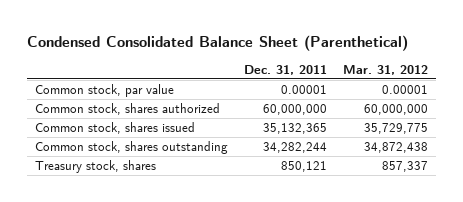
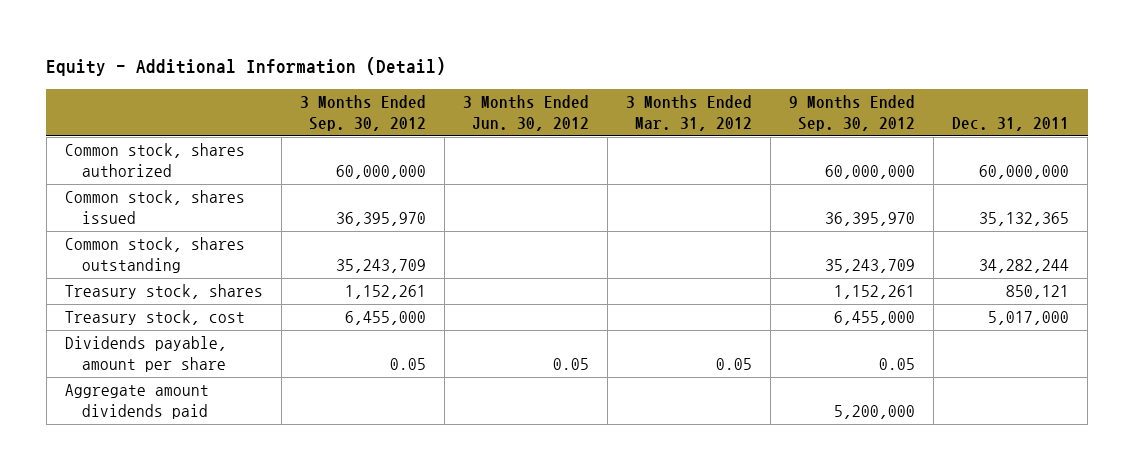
- Condensed Consolidated Balance Sheet (Parenthetical)
+ Equity - Additional Information (Detail)
- | Dec. 31, 2011 | Mar. 31, 2012
+ | 3 Months Ended Sep. 30, 2012 | 3 Months Ended Jun. 30, 2012 | 3 Months Ended Mar. 31, 2012 | 9 Months Ended Sep. 30, 2012 | Dec. 31, 2011
- Common stock, par value | 0.00001 | 0.00001
+ Treasury stock, cost | 6,455,000 | | | 6,455,000 | 5,017,000
+ Dividends payable, amount per share | 0.05 | 0.05 | 0.05 | 0.05 |
+ Aggregate amount dividends paid | | | | 5,200,000 |

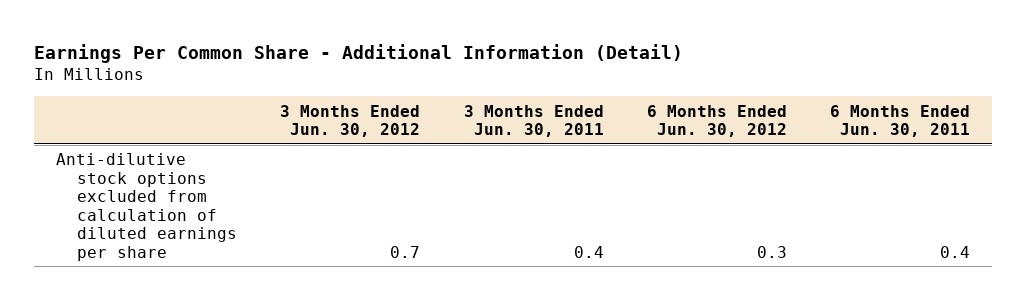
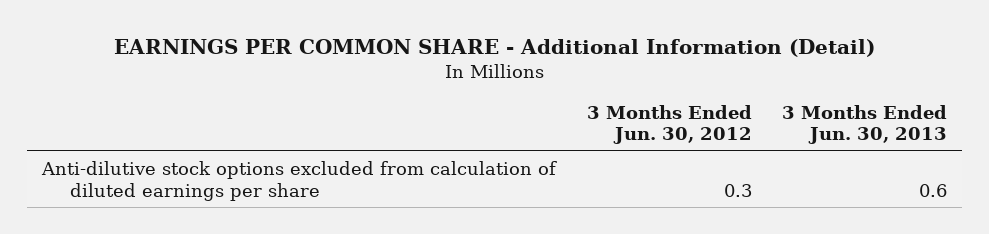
- Earnings Per Common Share - Additional Information (Detail)
+ EARNINGS PER COMMON SHARE - Additional Information (Detail)
- | 3 Months Ended Jun. 30, 2012 | 3 Months Ended Jun. 30, 2011 | 6 Months Ended Jun. 30, 2012 | 6 Months Ended Jun. 30, 2011
+ | 3 Months Ended Jun. 30, 2012 | 3 Months Ended Jun. 30, 2013
- Anti-dilutive stock options excluded from calculation of diluted earnings per share | 0.7 | 0.4 | 0.3 | 0.4
+ Anti-dilutive stock options excluded from calculation of diluted earnings per share | 0.3 | 0.6

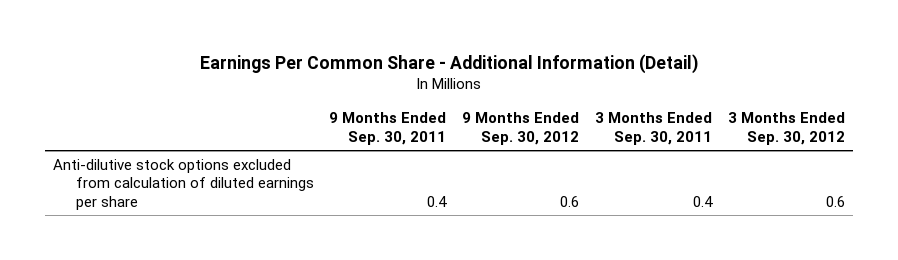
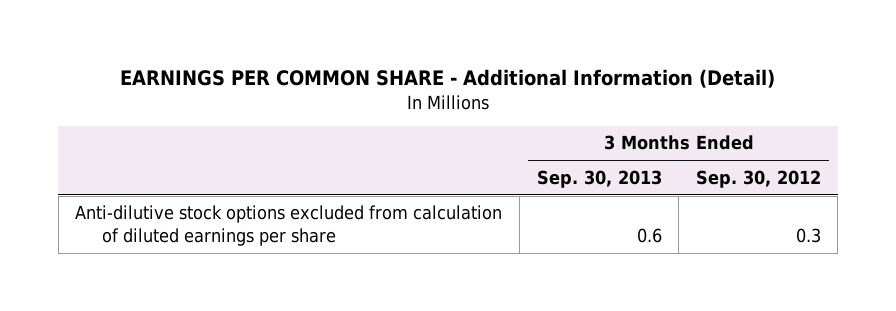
- Earnings Per Common Share - Additional Information (Detail)
+ EARNINGS PER COMMON SHARE - Additional Information (Detail)
- | 9 Months Ended Sep. 30, 2011 | 9 Months Ended Sep. 30, 2012 | 3 Months Ended Sep. 30, 2011 | 3 Months Ended Sep. 30, 2012
+ | 3 Months Ended Sep. 30, 2013 | 3 Months Ended Sep. 30, 2012
- Anti-dilutive stock options excluded from calculation of diluted earnings per share | 0.4 | 0.6 | 0.4 | 0.6
+ Anti-dilutive stock options excluded from calculation of diluted earnings per share | 0.6 | 0.3

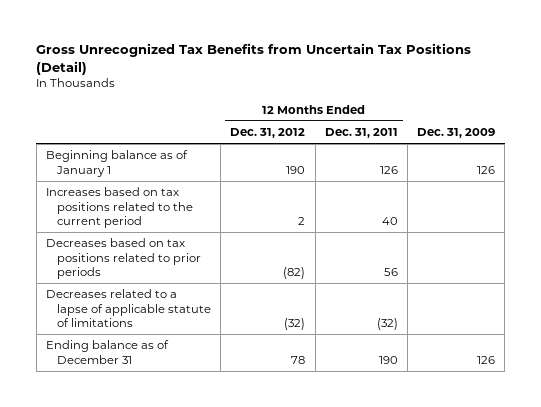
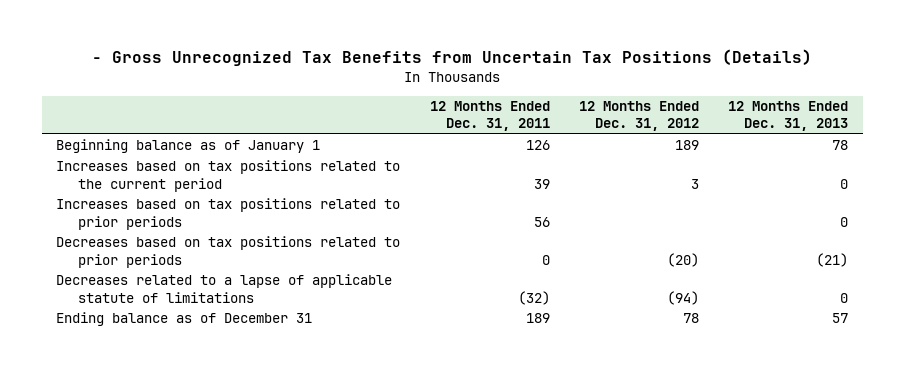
- Gross Unrecognized Tax Benefits from Uncertain Tax Positions (Detail)
+ - Gross Unrecognized Tax Benefits from Uncertain Tax Positions (Details)
- | 12 Months Ended Dec. 31, 2012 | 12 Months Ended Dec. 31, 2011 | Dec. 31, 2009
+ | 12 Months Ended Dec. 31, 2011 | 12 Months Ended Dec. 31, 2012 | 12 Months Ended Dec. 31, 2013
- Beginning balance as of January 1 | 190 | 126 | 126
- Increases based on tax positions related to the current period | 2 | 40 |
- Decreases based on tax positions related to prior periods | (82) | 56 |
- Decreases related to a lapse of applicable statute of limitations | (32) | (32) |
- Ending balance as of December 31 | 78 | 190 | 126
+ Beginning balance as of January 1 | 126 | 189 | 78
+ Increases based on tax positions related to the current period | 39 | 3 | 0
+ Increases based on tax positions related to prior periods | 56 | | 0
+ Decreases based on tax positions related to prior periods | 0 | (20) | (21)
+ Decreases related to a lapse of applicable statute of limitations | (32) | (94) | 0
+ Ending balance as of December 31 | 189 | 78 | 57

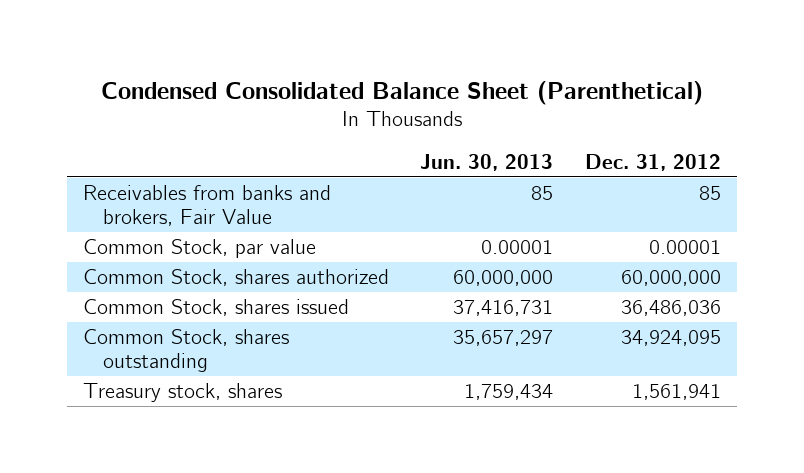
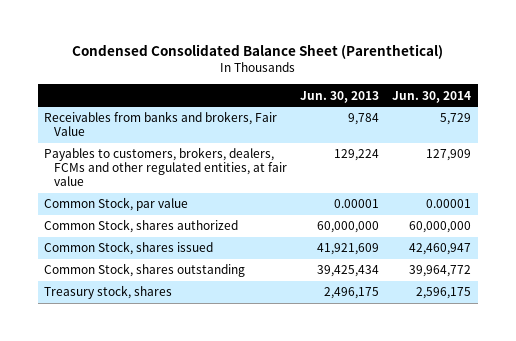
- | Jun. 30, 2013 | Dec. 31, 2012
+ | Jun. 30, 2013 | Jun. 30, 2014
- Receivables from banks and brokers, Fair Value | 85 | 85
+ Receivables from banks and brokers, Fair Value | 9,784 | 5,729
+ Payables to customers, brokers, dealers, FCMs and other regulated entities, at fair value | 129,224 | 127,909
- Common Stock, shares issued | 37,416,731 | 36,486,036
- Common Stock, shares outstanding | 35,657,297 | 34,924,095
- Treasury stock, shares | 1,759,434 | 1,561,941
+ Common Stock, shares issued | 41,921,609 | 42,460,947
+ Common Stock, shares outstanding | 39,425,434 | 39,964,772
+ Treasury stock, shares | 2,496,175 | 2,596,175

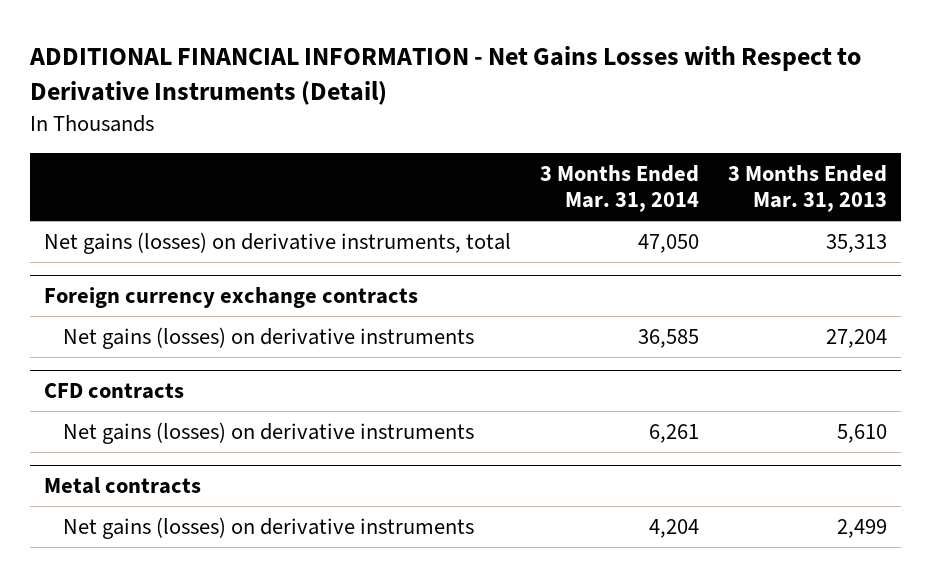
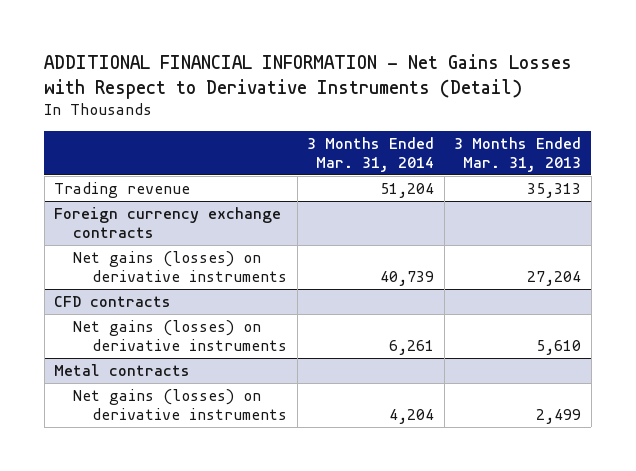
- Net gains (losses) on derivative instruments, total | 47,050 | 35,313
+ Trading revenue | 51,204 | 35,313
@ Foreign currency exchange contracts
- Net gains (losses) on derivative instruments | 36,585 | 27,204
+ Net gains (losses) on derivative instruments | 40,739 | 27,204

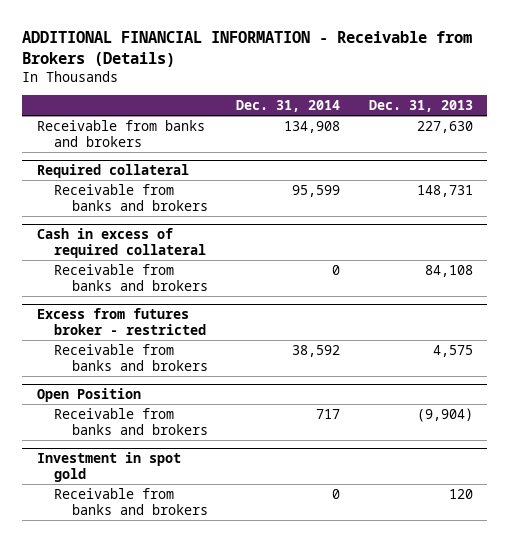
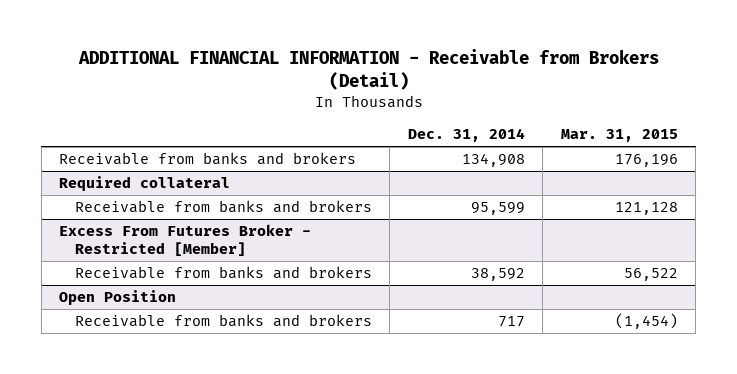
- ADDITIONAL FINANCIAL INFORMATION - Receivable from Brokers (Details)
+ ADDITIONAL FINANCIAL INFORMATION - Receivable from Brokers (Detail)
- | Dec. 31, 2014 | Dec. 31, 2013
+ | Dec. 31, 2014 | Mar. 31, 2015
- Cash in excess of required collateral
- Receivable from banks and brokers | 0 | 84,108
- Excess from futures broker - restricted
+ Excess From Futures Broker - Restricted [Member]
- Investment in spot gold
- Receivable from banks and brokers | 0 | 120

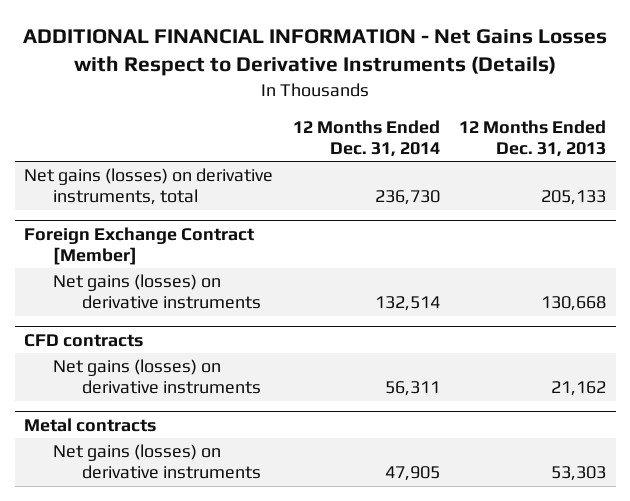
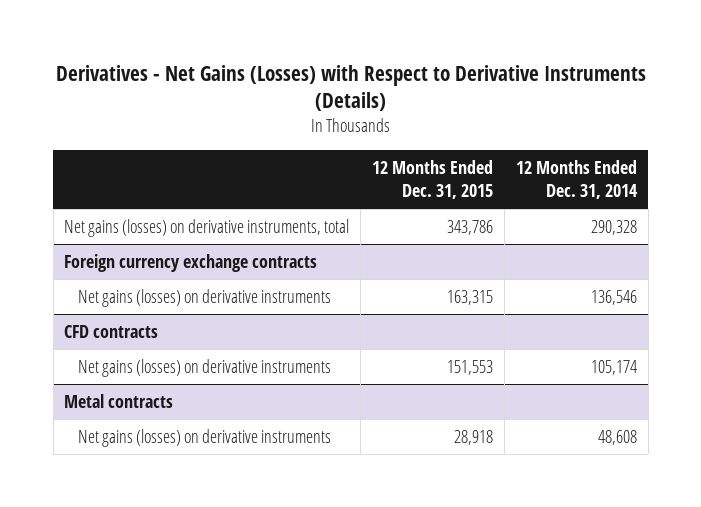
- ADDITIONAL FINANCIAL INFORMATION - Net Gains Losses with Respect to Derivative Instruments (Details)
+ Derivatives - Net Gains (Losses) with Respect to Derivative Instruments (Details)
- | 12 Months Ended Dec. 31, 2014 | 12 Months Ended Dec. 31, 2013
+ | 12 Months Ended Dec. 31, 2015 | 12 Months Ended Dec. 31, 2014
- Net gains (losses) on derivative instruments, total | 236,730 | 205,133
- Foreign Exchange Contract [Member]
- Net gains (losses) on derivative instruments | 132,514 | 130,668
+ Net gains (losses) on derivative instruments, total | 343,786 | 290,328
+ Foreign currency exchange contracts
+ Net gains (losses) on derivative instruments | 163,315 | 136,546
@ CFD contracts
- Net gains (losses) on derivative instruments | 56,311 | 21,162
+ Net gains (losses) on derivative instruments | 151,553 | 105,174
@ Metal contracts
- Net gains (losses) on derivative instruments | 47,905 | 53,303
+ Net gains (losses) on derivative instruments | 28,918 | 48,608

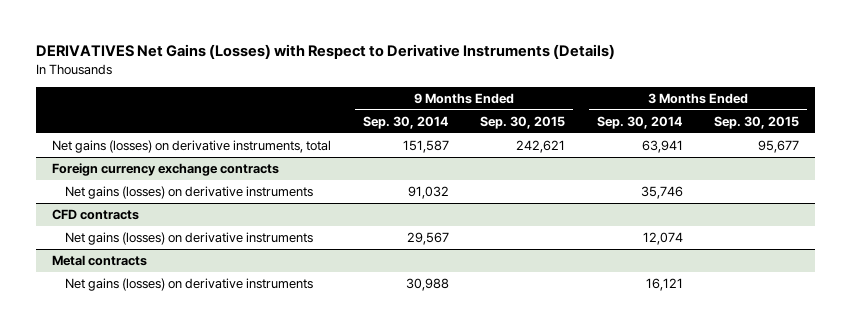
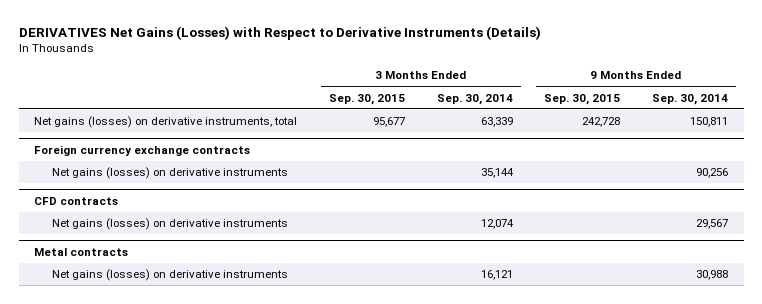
- | 9 Months Ended Sep. 30, 2014 | 9 Months Ended Sep. 30, 2015 | 3 Months Ended Sep. 30, 2014 | 3 Months Ended Sep. 30, 2015
+ | 3 Months Ended Sep. 30, 2015 | 3 Months Ended Sep. 30, 2014 | 9 Months Ended Sep. 30, 2015 | 9 Months Ended Sep. 30, 2014
- Net gains (losses) on derivative instruments, total | 151,587 | 242,621 | 63,941 | 95,677
+ Net gains (losses) on derivative instruments, total | 95,677 | 63,339 | 242,728 | 150,811
@ Foreign currency exchange contracts
- Net gains (losses) on derivative instruments | 91,032 | | 35,746 |
+ Net gains (losses) on derivative instruments | | 35,144 | | 90,256

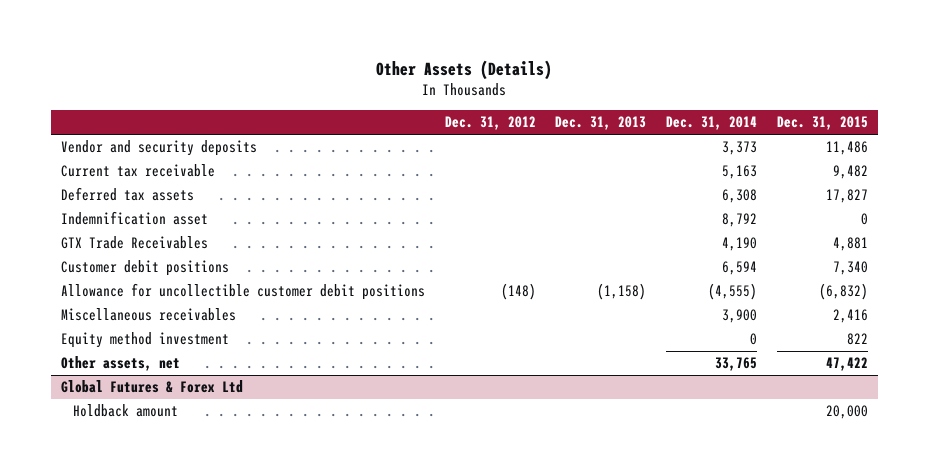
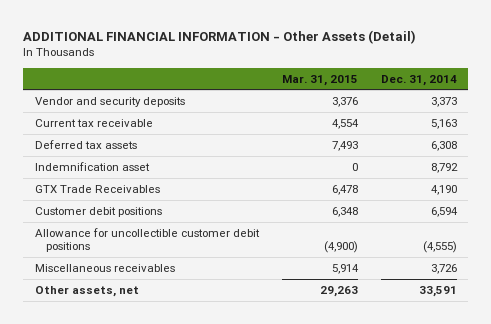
- Other Assets (Details)
+ ADDITIONAL FINANCIAL INFORMATION - Other Assets (Detail)
- | Dec. 31, 2012 | Dec. 31, 2013 | Dec. 31, 2014 | Dec. 31, 2015
+ | Mar. 31, 2015 | Dec. 31, 2014
- Miscellaneous receivables | | | 3,900 | 2,416
- Equity method investment | | | 0 | 822
- Other assets, net | | | 33,765 | 47,422
- Global Futures & Forex Ltd
- Holdback amount | | | | 20,000
+ Miscellaneous receivables | 5,914 | 3,726
+ Other assets, net | 29,263 | 33,591

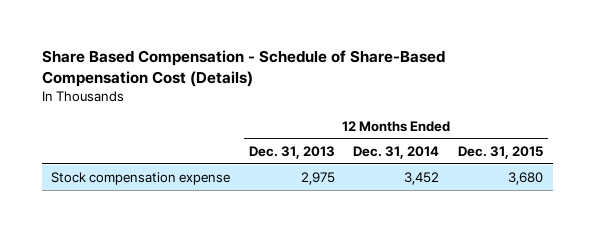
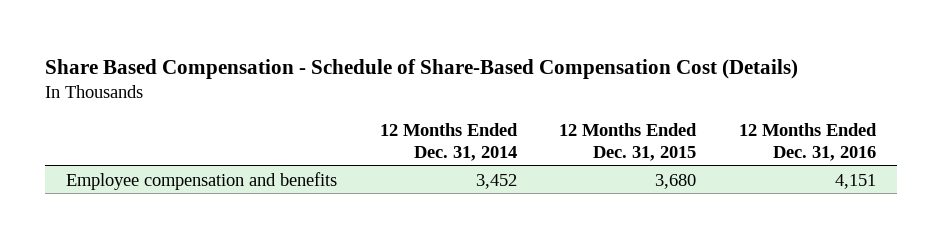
- | 12 Months Ended Dec. 31, 2013 | 12 Months Ended Dec. 31, 2014 | 12 Months Ended Dec. 31, 2015
+ | 12 Months Ended Dec. 31, 2014 | 12 Months Ended Dec. 31, 2015 | 12 Months Ended Dec. 31, 2016
- Stock compensation expense | 2,975 | 3,452 | 3,680
+ Employee compensation and benefits | 3,452 | 3,680 | 4,151

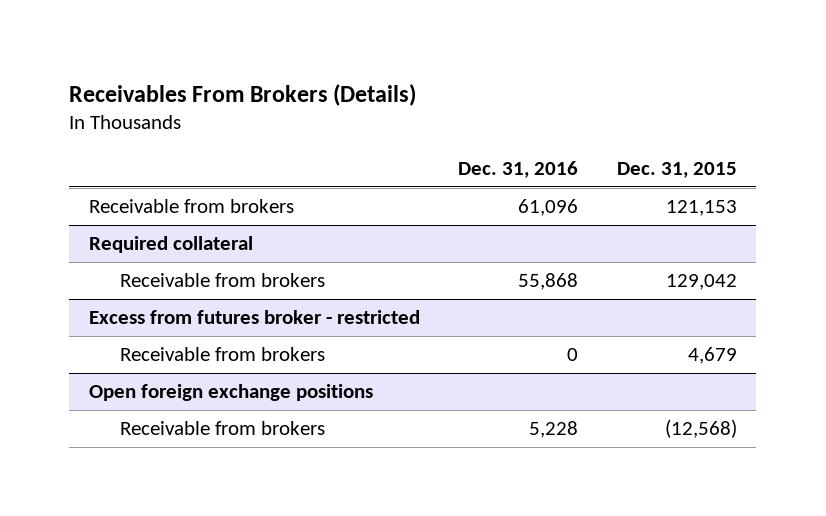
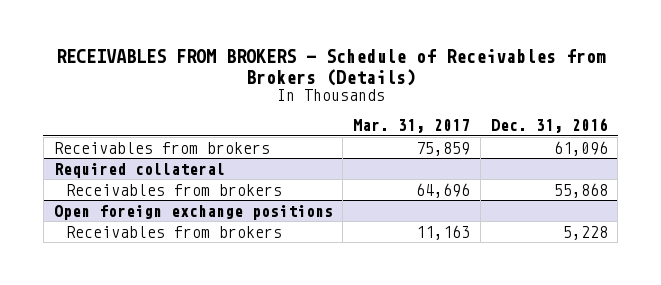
- Receivables From Brokers (Details)
+ RECEIVABLES FROM BROKERS - Schedule of Receivables from Brokers (Details)
- | Dec. 31, 2016 | Dec. 31, 2015
+ | Mar. 31, 2017 | Dec. 31, 2016
- Receivable from brokers | 61,096 | 121,153
+ Receivables from brokers | 75,859 | 61,096
@ Required collateral
- Receivable from brokers | 55,868 | 129,042
- Excess from futures broker - restricted
- Receivable from brokers | 0 | 4,679
@ Required collateral
+ Receivables from brokers | 64,696 | 55,868
@ Open foreign exchange positions
- Receivable from brokers | 5,228 | (12,568)
+ Receivables from brokers | 11,163 | 5,228

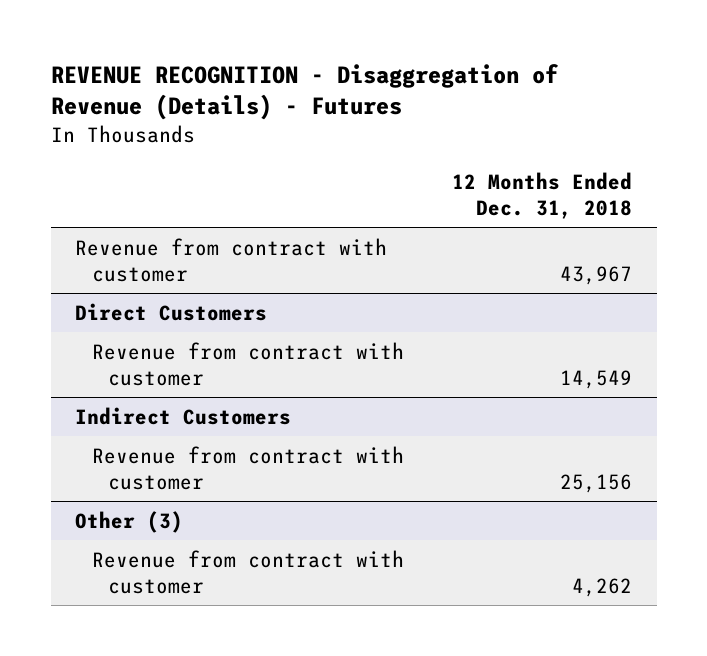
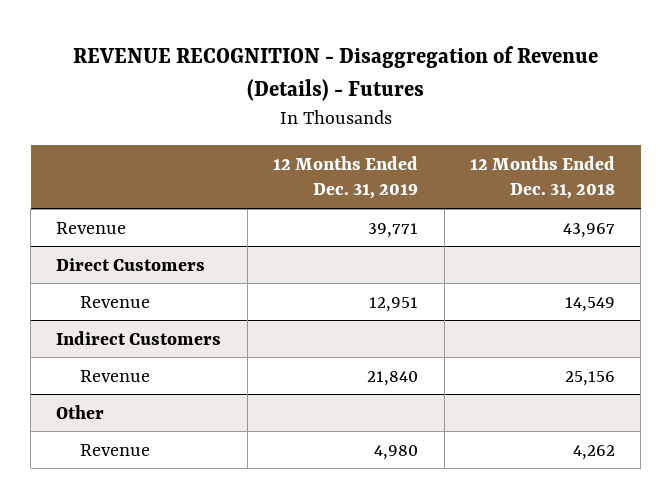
- | 12 Months Ended Dec. 31, 2018
+ | 12 Months Ended Dec. 31, 2019 | 12 Months Ended Dec. 31, 2018
- Revenue from contract with customer | 43,967
+ Revenue | 39,771 | 43,967
@ Direct Customers
- Revenue from contract with customer | 14,549
+ Revenue | 12,951 | 14,549
@ Indirect Customers
- Revenue from contract with customer | 25,156
- Other (3)
- Revenue from contract with customer | 4,262
@ Indirect Customers
+ Revenue | 21,840 | 25,156
+ Other
+ Revenue | 4,980 | 4,262

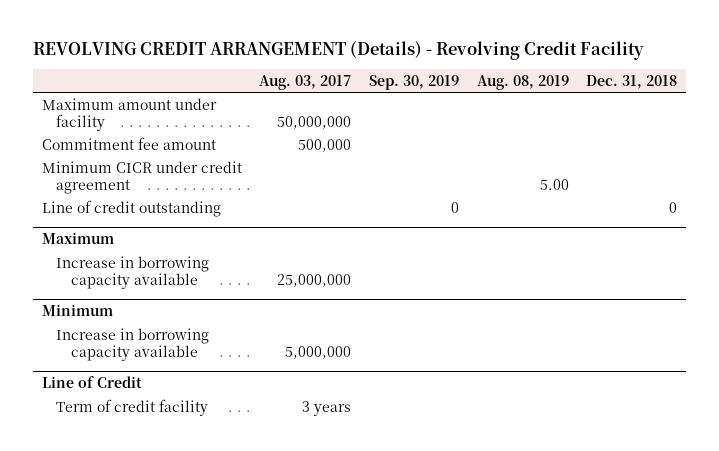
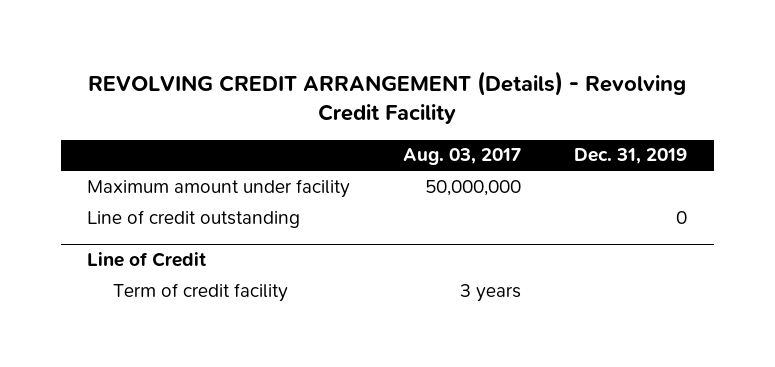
- | Aug. 03, 2017 | Sep. 30, 2019 | Aug. 08, 2019 | Dec. 31, 2018
+ | Aug. 03, 2017 | Dec. 31, 2019
- Commitment fee amount | 500,000 | | |
- Minimum CICR under credit agreement | | | 5.00 |
- Maximum
- Increase in borrowing capacity available | 25,000,000 | | |
- Minimum
- Increase in borrowing capacity available | 5,000,000 | | |

